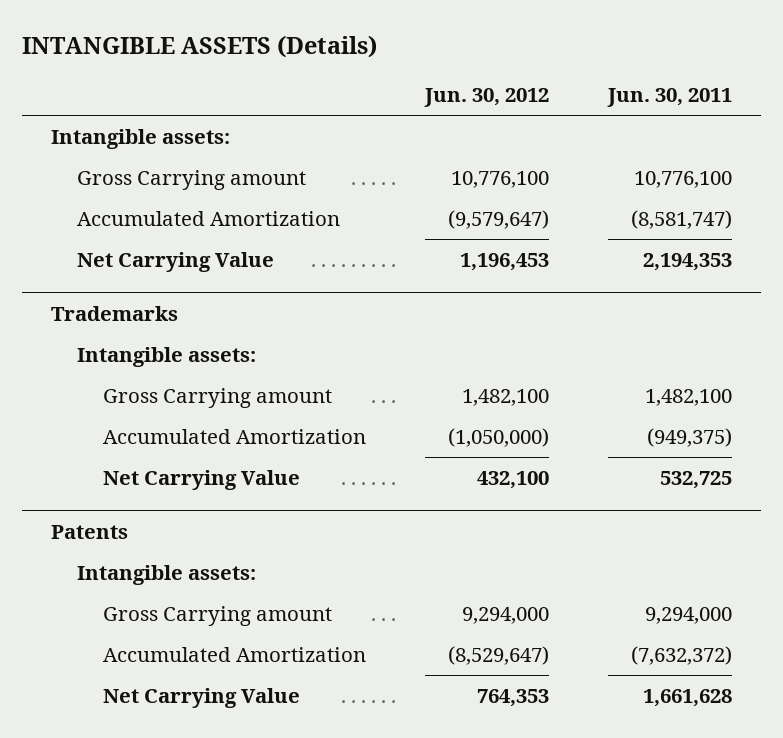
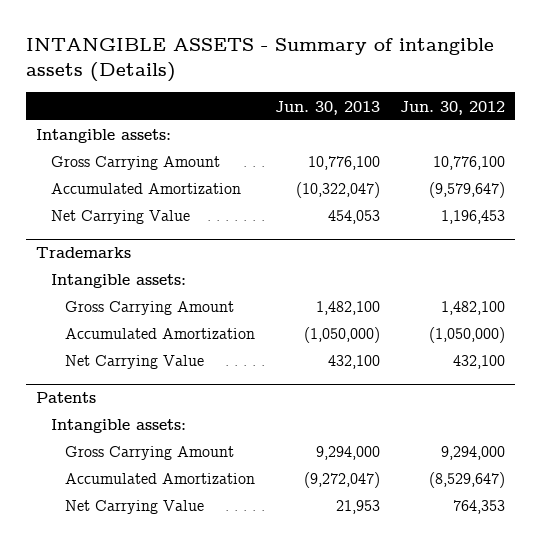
- INTANGIBLE ASSETS (Details)
+ INTANGIBLE ASSETS - Summary of intangible assets (Details)
- | Jun. 30, 2012 | Jun. 30, 2011
+ | Jun. 30, 2013 | Jun. 30, 2012
- Gross Carrying amount | 10,776,100 | 10,776,100
+ Gross Carrying Amount | 10,776,100 | 10,776,100
@ Trademarks
- Gross Carrying amount | 1,482,100 | 1,482,100
+ Gross Carrying Amount | 1,482,100 | 1,482,100
@ Patents
- Gross Carrying amount | 9,294,000 | 9,294,000
+ Gross Carrying Amount | 9,294,000 | 9,294,000

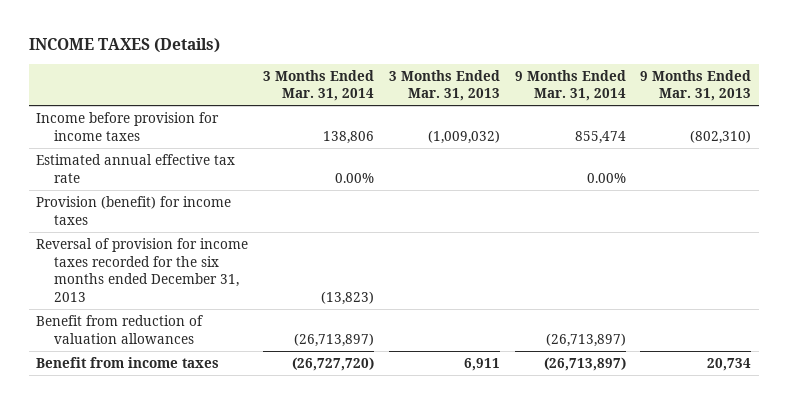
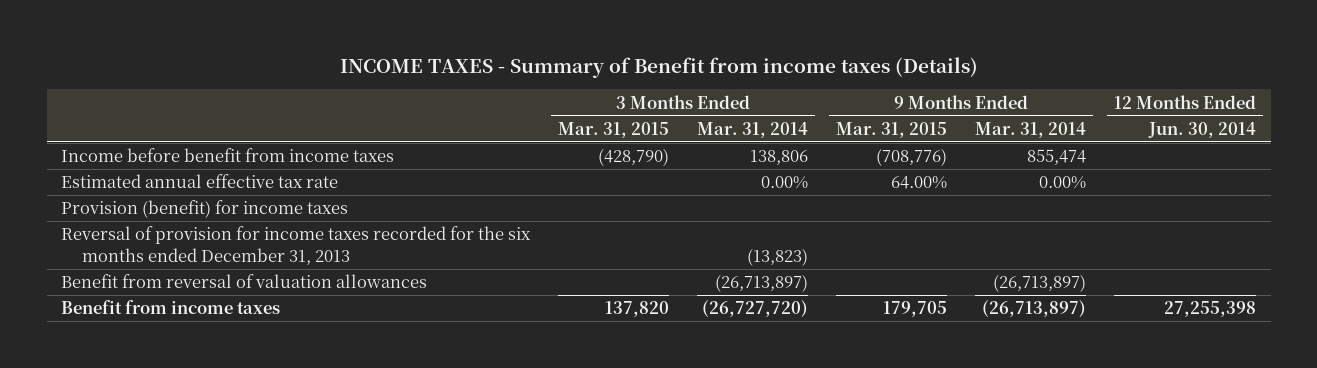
- INCOME TAXES (Details)
+ INCOME TAXES - Summary of Benefit from income taxes (Details)
- | 3 Months Ended Mar. 31, 2014 | 3 Months Ended Mar. 31, 2013 | 9 Months Ended Mar. 31, 2014 | 9 Months Ended Mar. 31, 2013
+ | 3 Months Ended Mar. 31, 2015 | 3 Months Ended Mar. 31, 2014 | 9 Months Ended Mar. 31, 2015 | 9 Months Ended Mar. 31, 2014 | 12 Months Ended Jun. 30, 2014
- Income before provision for income taxes | 138,806 | (1,009,032) | 855,474 | (802,310)
+ Income before benefit from income taxes | (428,790) | 138,806 | (708,776) | 855,474 |
- Benefit from reduction of valuation allowances | (26,713,897) | | (26,713,897) |
+ Benefit from reversal of valuation allowances | | (26,713,897) | | (26,713,897) |

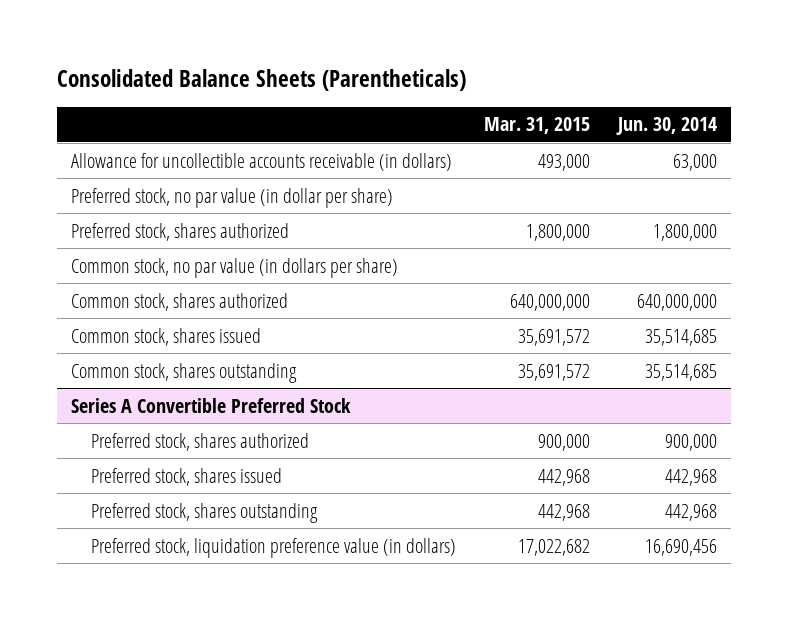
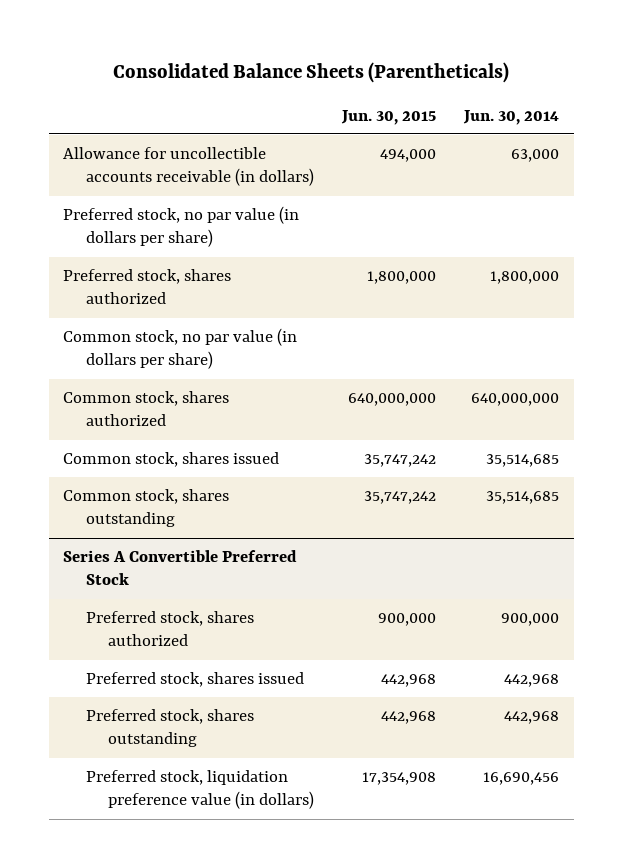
- | Mar. 31, 2015 | Jun. 30, 2014
+ | Jun. 30, 2015 | Jun. 30, 2014
- Preferred stock, no par value (in dollar per share)
+ Preferred stock, no par value (in dollars per share)

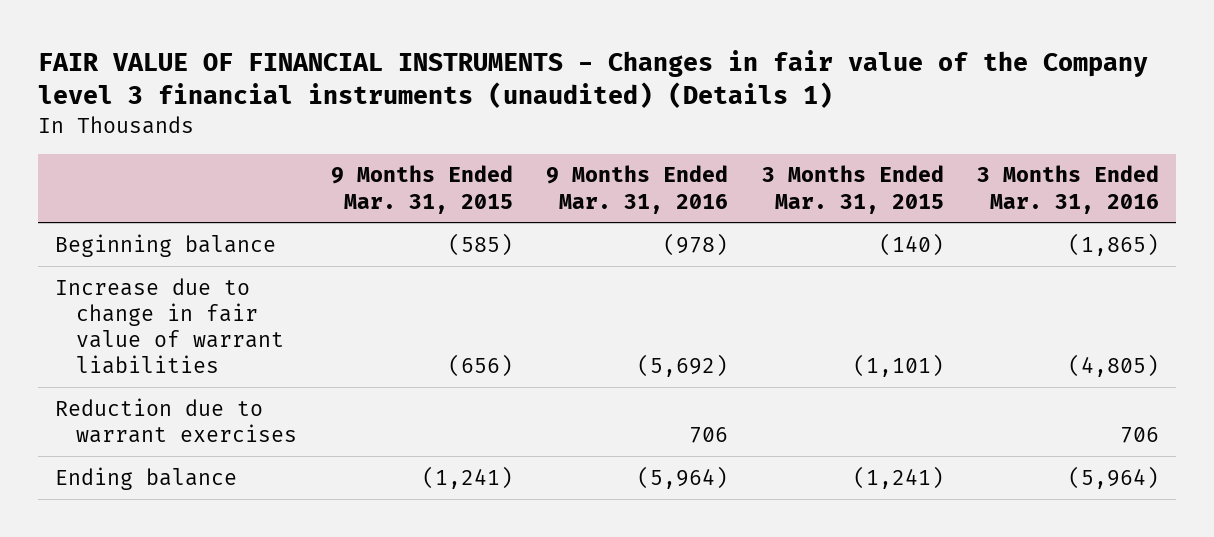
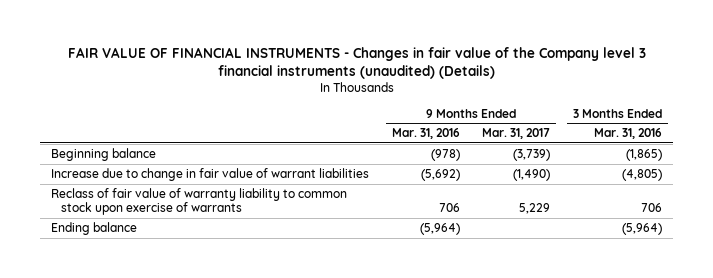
- FAIR VALUE OF FINANCIAL INSTRUMENTS - Changes in fair value of the Company level 3 financial instruments (unaudited) (Details 1)
+ FAIR VALUE OF FINANCIAL INSTRUMENTS - Changes in fair value of the Company level 3 financial instruments (unaudited) (Details)
- | 9 Months Ended Mar. 31, 2015 | 9 Months Ended Mar. 31, 2016 | 3 Months Ended Mar. 31, 2015 | 3 Months Ended Mar. 31, 2016
+ | 9 Months Ended Mar. 31, 2016 | 9 Months Ended Mar. 31, 2017 | 3 Months Ended Mar. 31, 2016
- Reduction due to warrant exercises | | 706 | | 706
+ Reclass of fair value of warranty liability to common stock upon exercise of warrants | 706 | 5,229 | 706

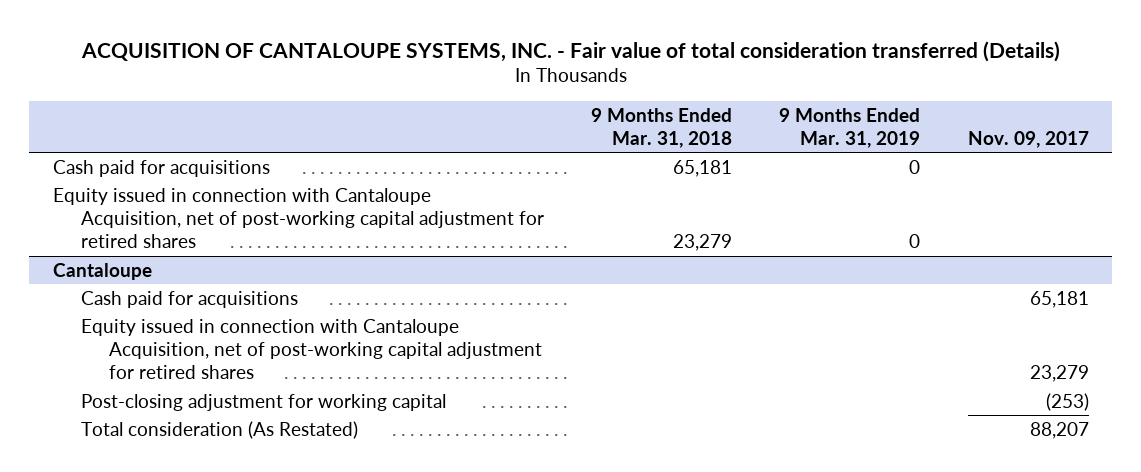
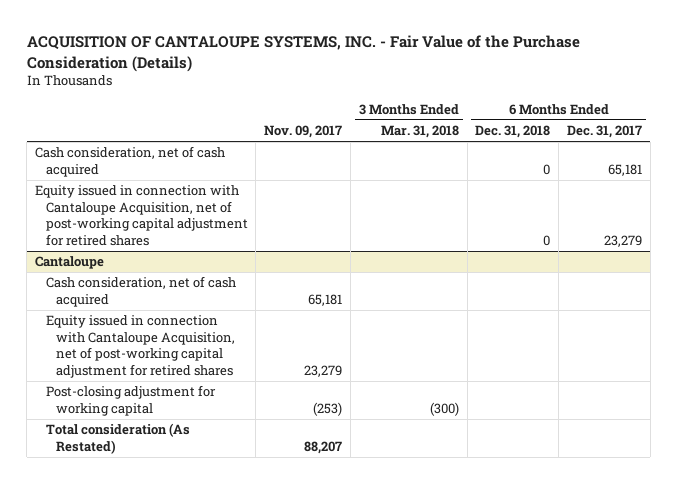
- ACQUISITION OF CANTALOUPE SYSTEMS, INC. - Fair value of total consideration transferred (Details)
+ ACQUISITION OF CANTALOUPE SYSTEMS, INC. - Fair Value of the Purchase Consideration (Details)
- | 9 Months Ended Mar. 31, 2018 | 9 Months Ended Mar. 31, 2019 | Nov. 09, 2017
+ | Nov. 09, 2017 | 3 Months Ended Mar. 31, 2018 | 6 Months Ended Dec. 31, 2018 | 6 Months Ended Dec. 31, 2017
- Cash paid for acquisitions | 65,181 | 0 |
+ Cash consideration, net of cash acquired | | | 0 | 65,181
@ Cantaloupe
- Cash paid for acquisitions | | | 65,181
+ Cash consideration, net of cash acquired | 65,181 | | |

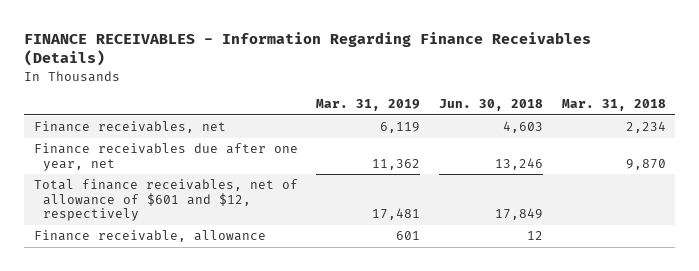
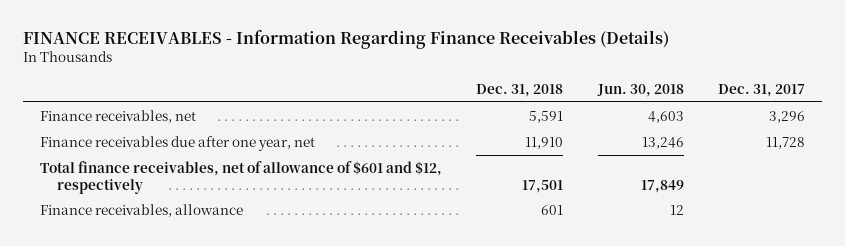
- | Mar. 31, 2019 | Jun. 30, 2018 | Mar. 31, 2018
+ | Dec. 31, 2018 | Jun. 30, 2018 | Dec. 31, 2017
- Finance receivable, allowance | 601 | 12 |
+ Finance receivables, allowance | 601 | 12 |

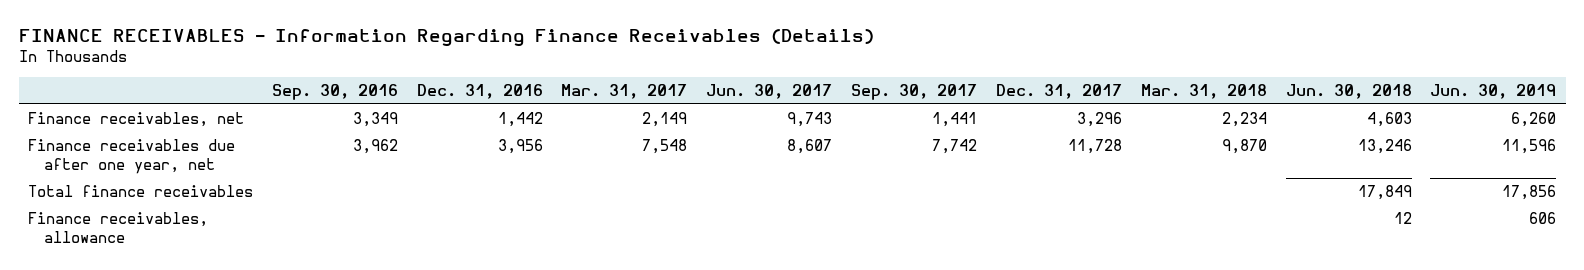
- | Dec. 31, 2018 | Jun. 30, 2018 | Dec. 31, 2017
+ | Sep. 30, 2016 | Dec. 31, 2016 | Mar. 31, 2017 | Jun. 30, 2017 | Sep. 30, 2017 | Dec. 31, 2017 | Mar. 31, 2018 | Jun. 30, 2018 | Jun. 30, 2019
- Total finance receivables, net of allowance of $601 and $12, respectively | 17,501 | 17,849 |
+ Total finance receivables | | | | | | | | 17,849 | 17,856

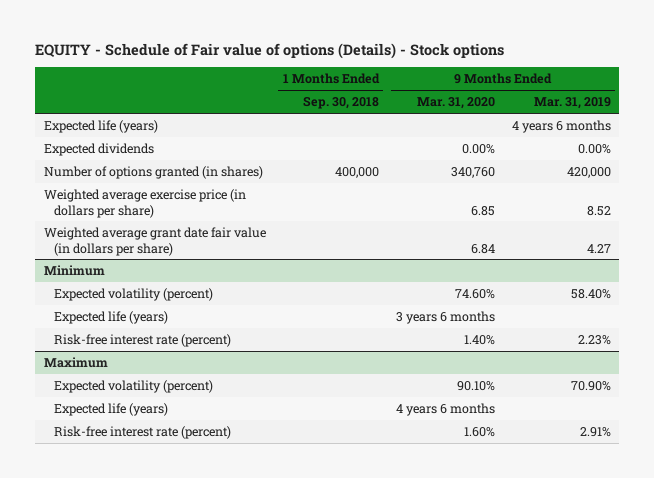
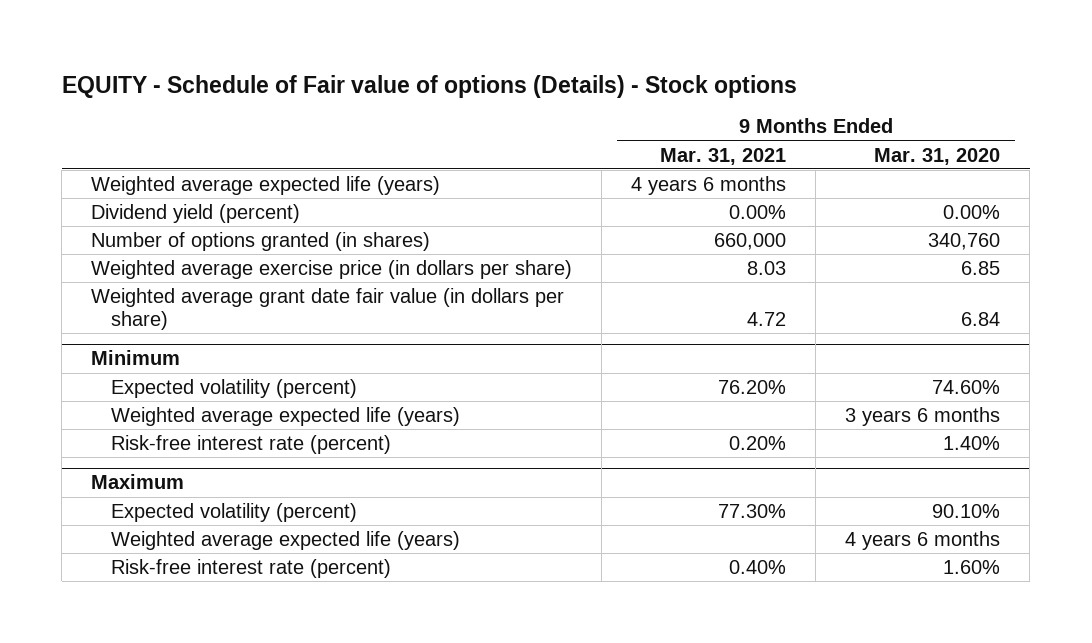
- | 1 Months Ended Sep. 30, 2018 | 9 Months Ended Mar. 31, 2020 | 9 Months Ended Mar. 31, 2019
+ | 9 Months Ended Mar. 31, 2021 | 9 Months Ended Mar. 31, 2020
- Expected life (years) | | | 4 years 6 months
- Expected dividends | | 0.00% | 0.00%
+ Weighted average expected life (years) | 4 years 6 months |
+ Dividend yield (percent) | 0.00% | 0.00%
@ Minimum
- Expected life (years) | | 3 years 6 months |
+ Weighted average expected life (years) | | 3 years 6 months
@ Maximum
- Expected life (years) | | 4 years 6 months |
+ Weighted average expected life (years) | | 4 years 6 months

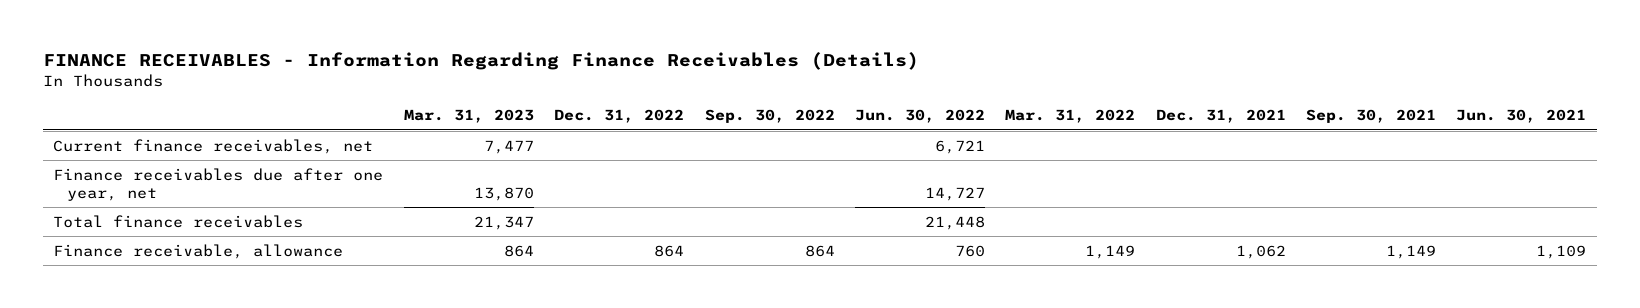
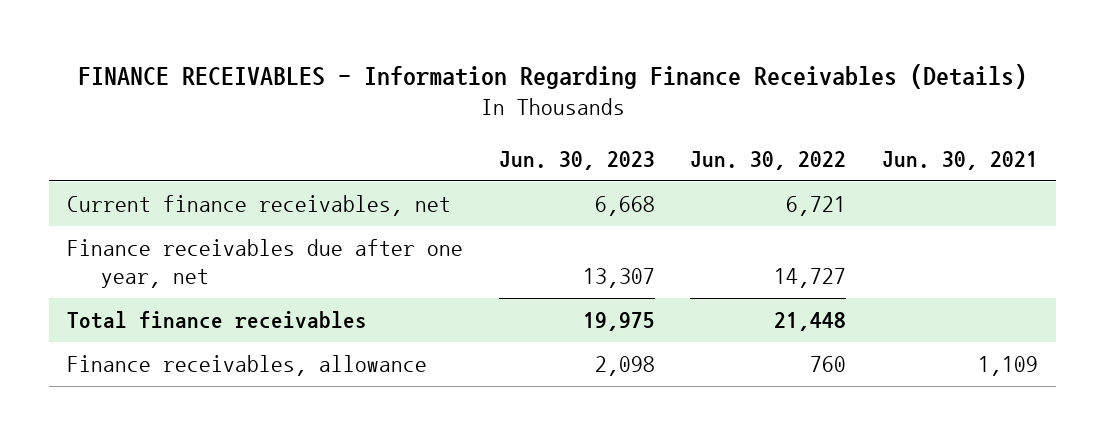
- | Mar. 31, 2023 | Dec. 31, 2022 | Sep. 30, 2022 | Jun. 30, 2022 | Mar. 31, 2022 | Dec. 31, 2021 | Sep. 30, 2021 | Jun. 30, 2021
+ | Jun. 30, 2023 | Jun. 30, 2022 | Jun. 30, 2021
- Finance receivable, allowance | 864 | 864 | 864 | 760 | 1,149 | 1,062 | 1,149 | 1,109
+ Finance receivables, allowance | 2,098 | 760 | 1,109

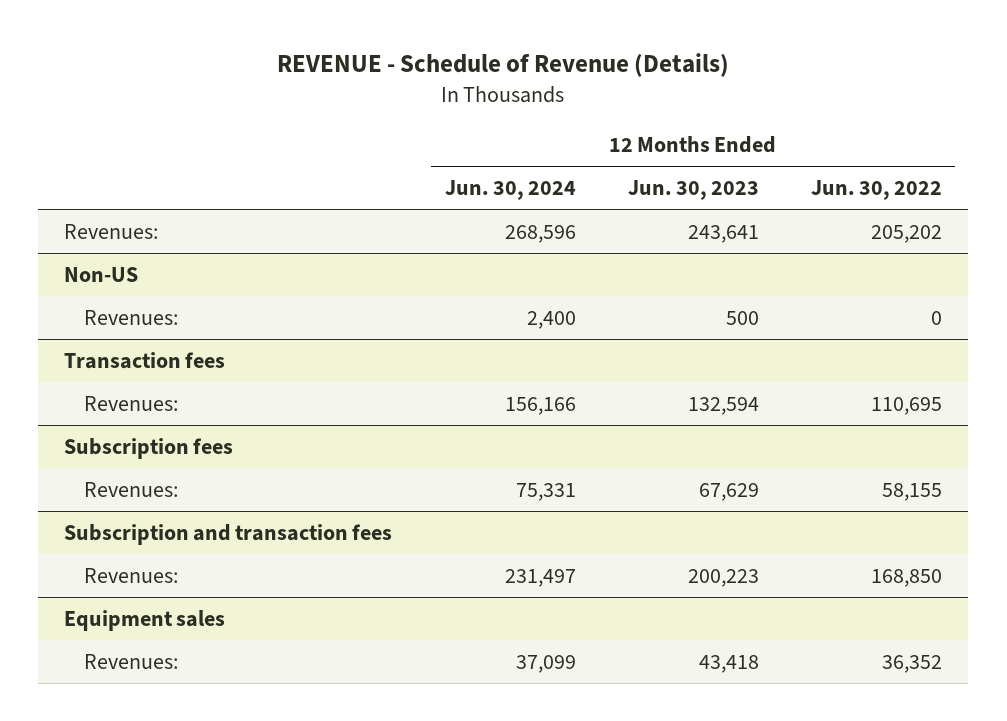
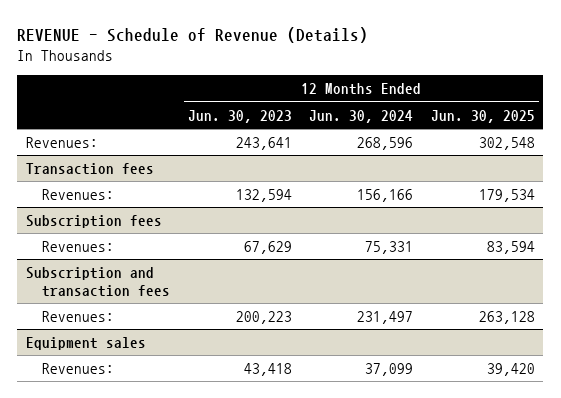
- | 12 Months Ended Jun. 30, 2024 | 12 Months Ended Jun. 30, 2023 | 12 Months Ended Jun. 30, 2022
+ | 12 Months Ended Jun. 30, 2023 | 12 Months Ended Jun. 30, 2024 | 12 Months Ended Jun. 30, 2025
- Non-US
- Revenues: | 2,400 | 500 | 0

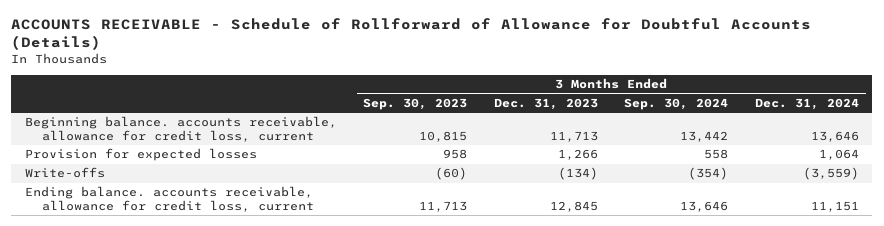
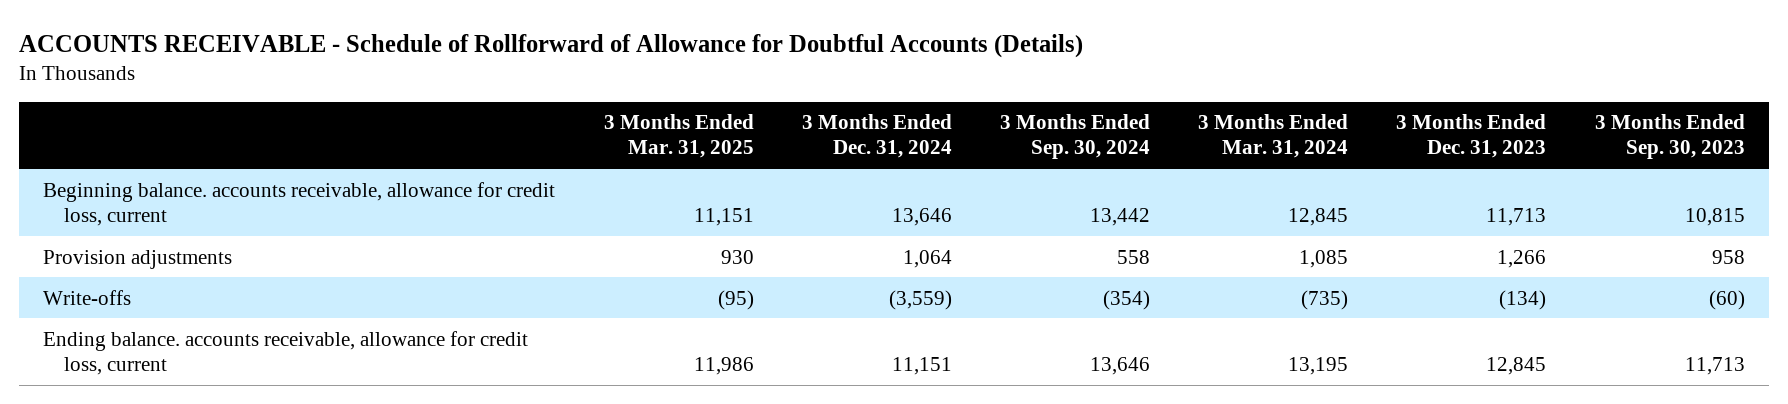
- | 3 Months Ended Sep. 30, 2023 | 3 Months Ended Dec. 31, 2023 | 3 Months Ended Sep. 30, 2024 | 3 Months Ended Dec. 31, 2024
+ | 3 Months Ended Mar. 31, 2025 | 3 Months Ended Dec. 31, 2024 | 3 Months Ended Sep. 30, 2024 | 3 Months Ended Mar. 31, 2024 | 3 Months Ended Dec. 31, 2023 | 3 Months Ended Sep. 30, 2023
- Provision for expected losses | 958 | 1,266 | 558 | 1,064
+ Provision adjustments | 930 | 1,064 | 558 | 1,085 | 1,266 | 958

